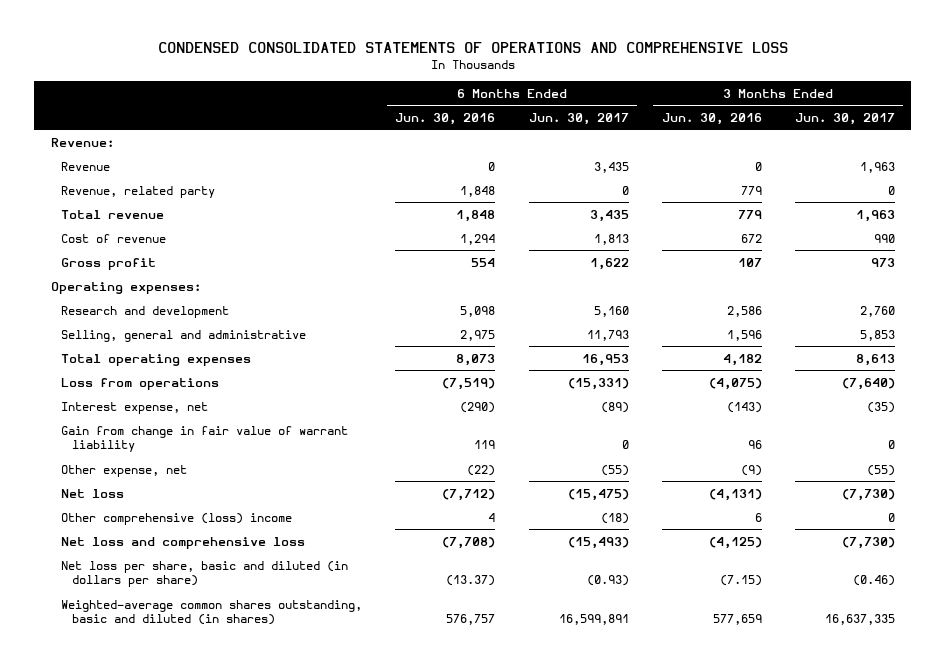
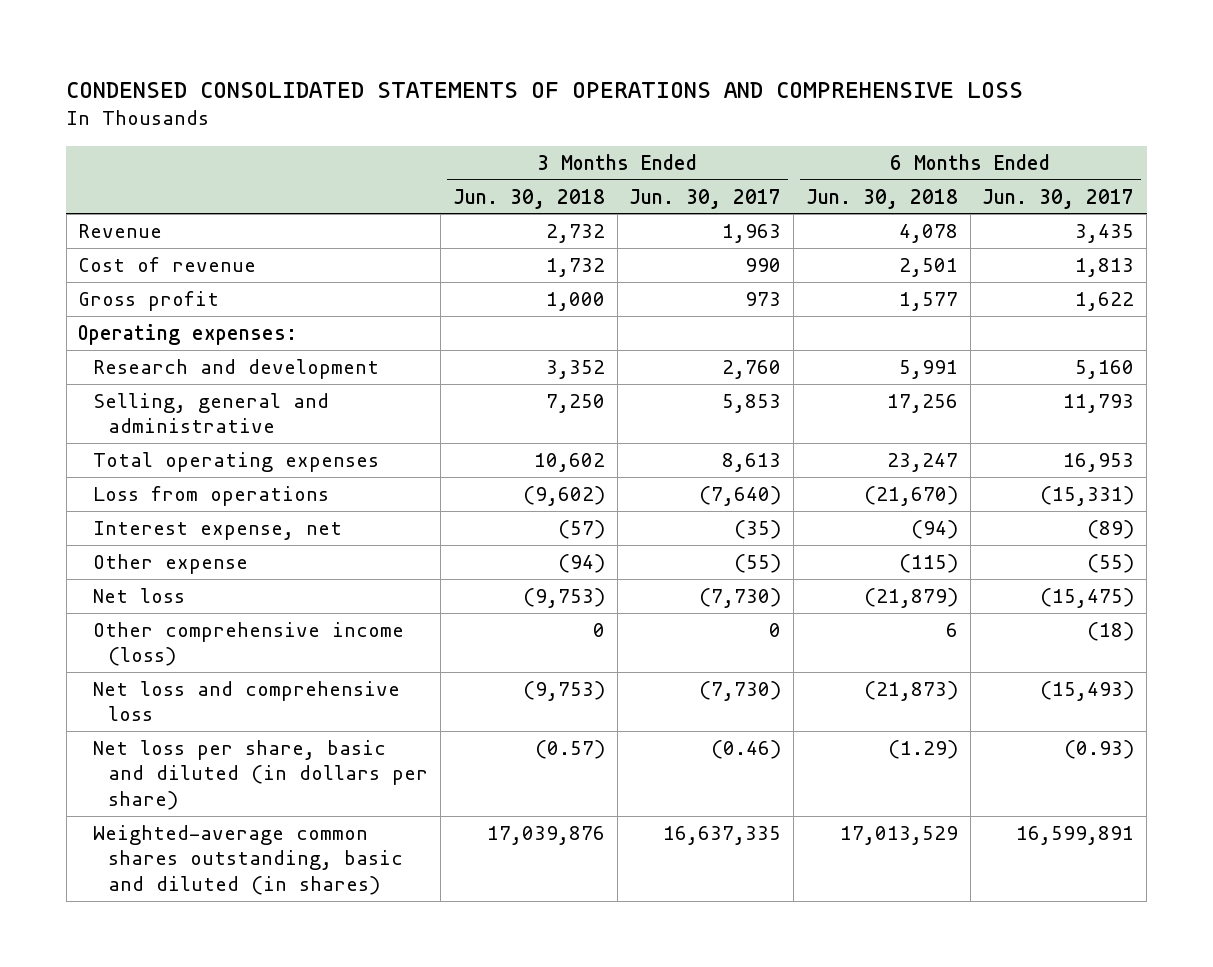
- | 6 Months Ended Jun. 30, 2016 | 6 Months Ended Jun. 30, 2017 | 3 Months Ended Jun. 30, 2016 | 3 Months Ended Jun. 30, 2017
+ | 3 Months Ended Jun. 30, 2018 | 3 Months Ended Jun. 30, 2017 | 6 Months Ended Jun. 30, 2018 | 6 Months Ended Jun. 30, 2017
- Revenue:
- Revenue, related party | 1,848 | 0 | 779 | 0
- Total revenue | 1,848 | 3,435 | 779 | 1,963
- Gain from change in fair value of warrant liability | 119 | 0 | 96 | 0
- Other expense, net | (22) | (55) | (9) | (55)
+ Other expense | (94) | (55) | (115) | (55)
- Other comprehensive (loss) income | 4 | (18) | 6 | 0
+ Other comprehensive income (loss) | 0 | 0 | 6 | (18)

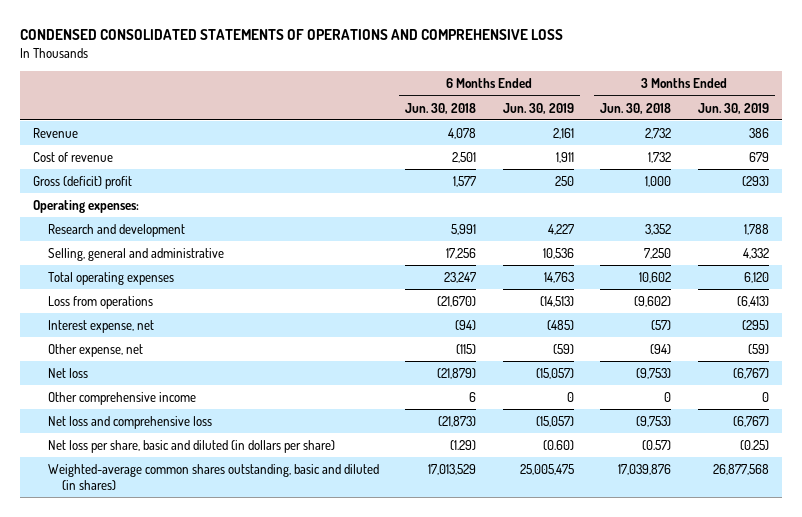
- | 3 Months Ended Jun. 30, 2018 | 3 Months Ended Jun. 30, 2017 | 6 Months Ended Jun. 30, 2018 | 6 Months Ended Jun. 30, 2017
+ | 6 Months Ended Jun. 30, 2018 | 6 Months Ended Jun. 30, 2019 | 3 Months Ended Jun. 30, 2018 | 3 Months Ended Jun. 30, 2019
- Gross profit | 1,000 | 973 | 1,577 | 1,622
+ Gross (deficit) profit | 1,577 | 250 | 1,000 | (293)
- Other expense | (94) | (55) | (115) | (55)
+ Other expense, net | (115) | (59) | (94) | (59)
- Other comprehensive income (loss) | 0 | 0 | 6 | (18)
+ Other comprehensive income | 6 | 0 | 0 | 0

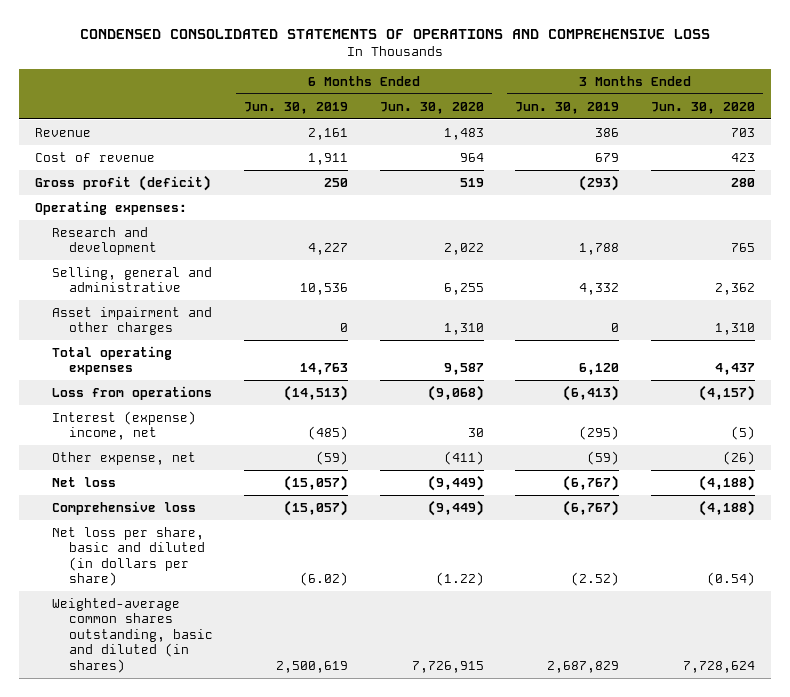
- | 6 Months Ended Jun. 30, 2018 | 6 Months Ended Jun. 30, 2019 | 3 Months Ended Jun. 30, 2018 | 3 Months Ended Jun. 30, 2019
+ | 6 Months Ended Jun. 30, 2019 | 6 Months Ended Jun. 30, 2020 | 3 Months Ended Jun. 30, 2019 | 3 Months Ended Jun. 30, 2020
- Gross (deficit) profit | 1,577 | 250 | 1,000 | (293)
+ Gross profit (deficit) | 250 | 519 | (293) | 280
+ Asset impairment and other charges | 0 | 1,310 | 0 | 1,310
- Interest expense, net | (94) | (485) | (57) | (295)
+ Interest (expense) income, net | (485) | 30 | (295) | (5)
- Other comprehensive income | 6 | 0 | 0 | 0
- Net loss and comprehensive loss | (21,873) | (15,057) | (9,753) | (6,767)
- Net loss per share, basic and diluted (in dollars per share) | (1.29) | (0.60) | (0.57) | (0.25)
- Weighted-average common shares outstanding, basic and diluted (in shares) | 17,013,529 | 25,005,475 | 17,039,876 | 26,877,568
+ Comprehensive loss | (15,057) | (9,449) | (6,767) | (4,188)
+ Net loss per share, basic and diluted (in dollars per share) | (6.02) | (1.22) | (2.52) | (0.54)
+ Weighted-average common shares outstanding, basic and diluted (in shares) | 2,500,619 | 7,726,915 | 2,687,829 | 7,728,624

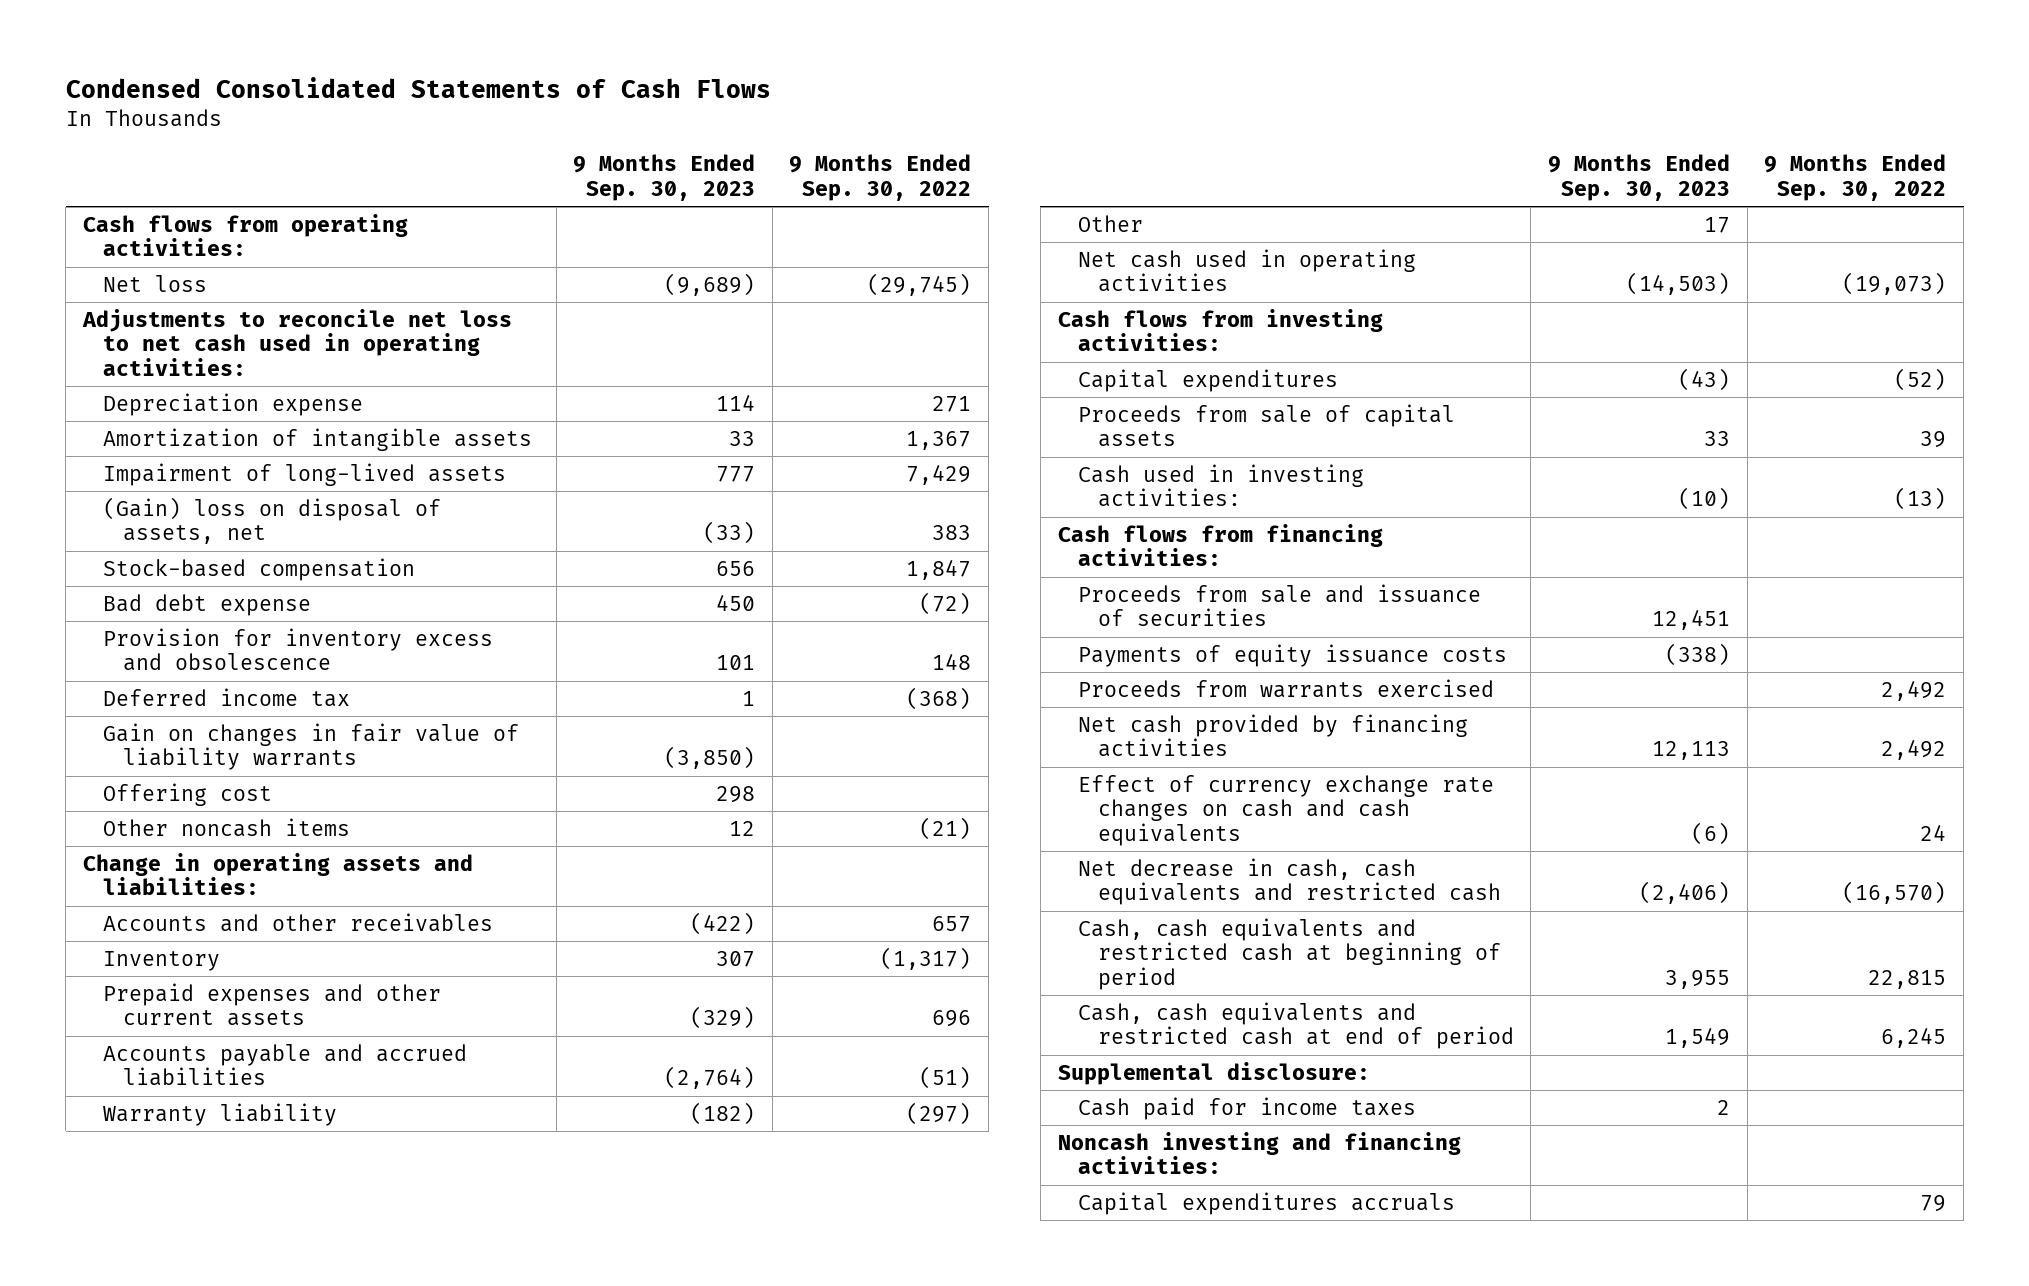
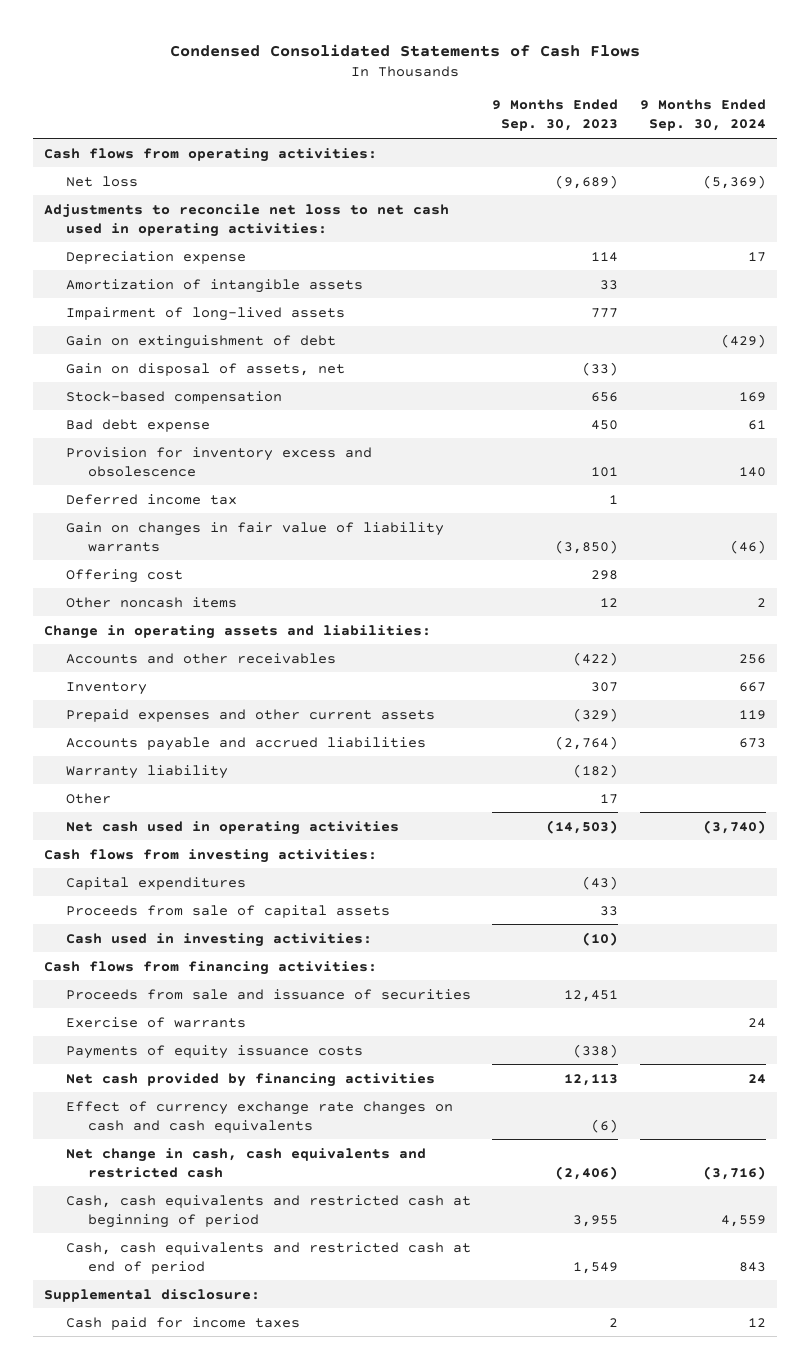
- | 9 Months Ended Sep. 30, 2023 | 9 Months Ended Sep. 30, 2022
+ | 9 Months Ended Sep. 30, 2023 | 9 Months Ended Sep. 30, 2024
- (Gain) loss on disposal of assets, net | (33) | 383
+ Gain on extinguishment of debt | | (429)
+ Gain on disposal of assets, net | (33) |
+ Exercise of warrants | | 24
- Proceeds from warrants exercised | | 2,492
- Net decrease in cash, cash equivalents and restricted cash | (2,406) | (16,570)
+ Net change in cash, cash equivalents and restricted cash | (2,406) | (3,716)
- Noncash investing and financing activities:
- Capital expenditures accruals | | 79

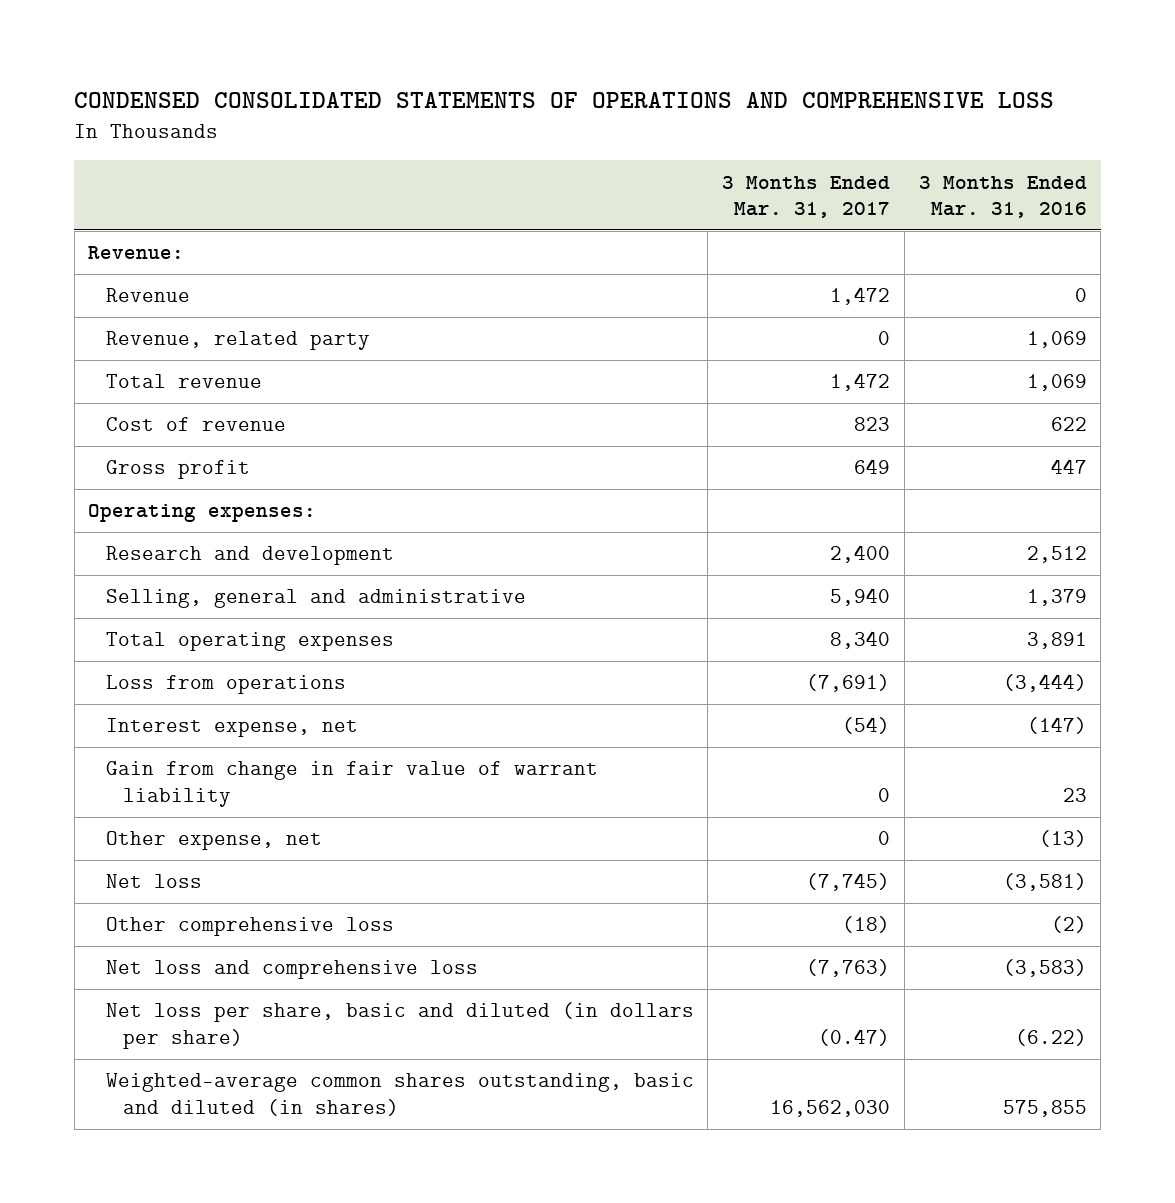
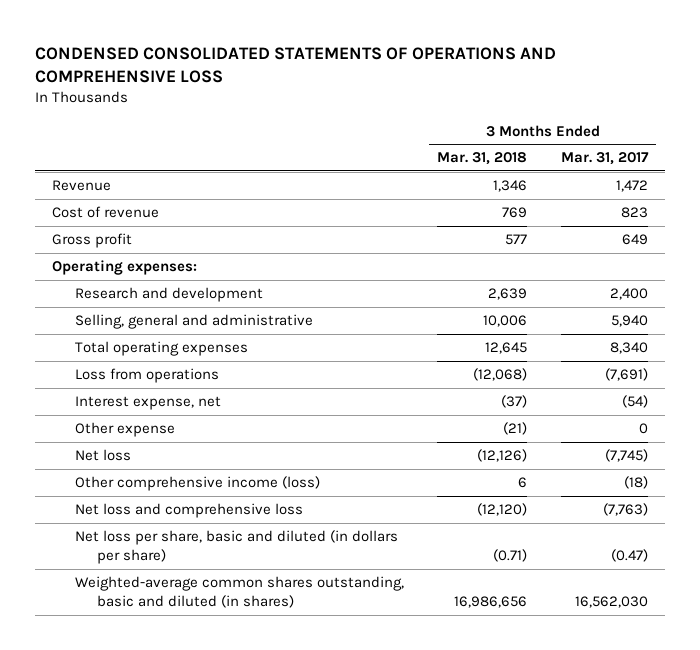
- | 3 Months Ended Mar. 31, 2017 | 3 Months Ended Mar. 31, 2016
+ | 3 Months Ended Mar. 31, 2018 | 3 Months Ended Mar. 31, 2017
- Revenue:
- Revenue, related party | 0 | 1,069
- Total revenue | 1,472 | 1,069
- Gain from change in fair value of warrant liability | 0 | 23
- Other expense, net | 0 | (13)
+ Other expense | (21) | 0
- Other comprehensive loss | (18) | (2)
+ Other comprehensive income (loss) | 6 | (18)

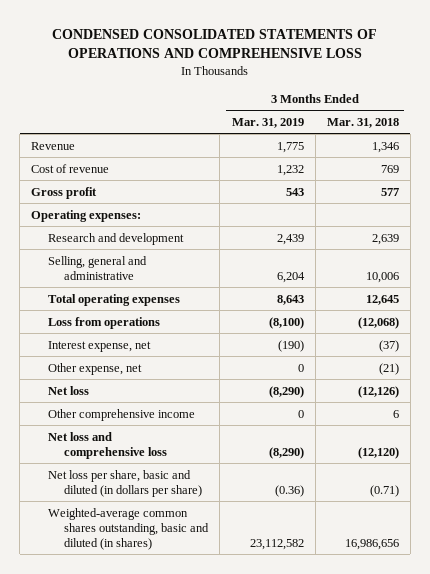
- | 3 Months Ended Mar. 31, 2018 | 3 Months Ended Mar. 31, 2017
+ | 3 Months Ended Mar. 31, 2019 | 3 Months Ended Mar. 31, 2018
- Other expense | (21) | 0
+ Other expense, net | 0 | (21)
- Other comprehensive income (loss) | 6 | (18)
+ Other comprehensive income | 0 | 6

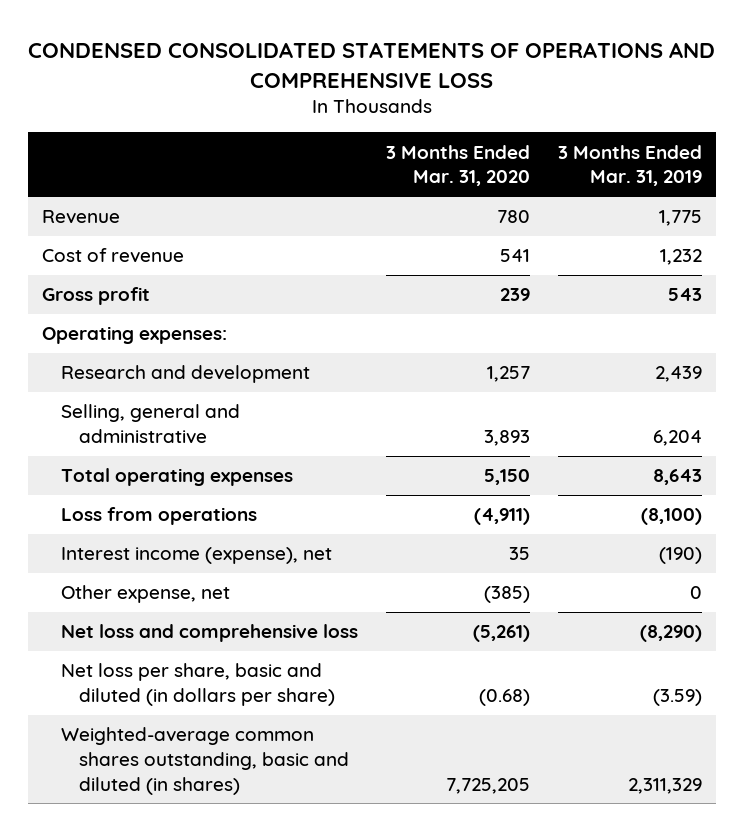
- | 3 Months Ended Mar. 31, 2019 | 3 Months Ended Mar. 31, 2018
+ | 3 Months Ended Mar. 31, 2020 | 3 Months Ended Mar. 31, 2019
- Interest expense, net | (190) | (37)
+ Interest income (expense), net | 35 | (190)
- Net loss | (8,290) | (12,126)
- Other comprehensive income | 0 | 6
- Net loss per share, basic and diluted (in dollars per share) | (0.36) | (0.71)
- Weighted-average common shares outstanding, basic and diluted (in shares) | 23,112,582 | 16,986,656
+ Net loss per share, basic and diluted (in dollars per share) | (0.68) | (3.59)
+ Weighted-average common shares outstanding, basic and diluted (in shares) | 7,725,205 | 2,311,329

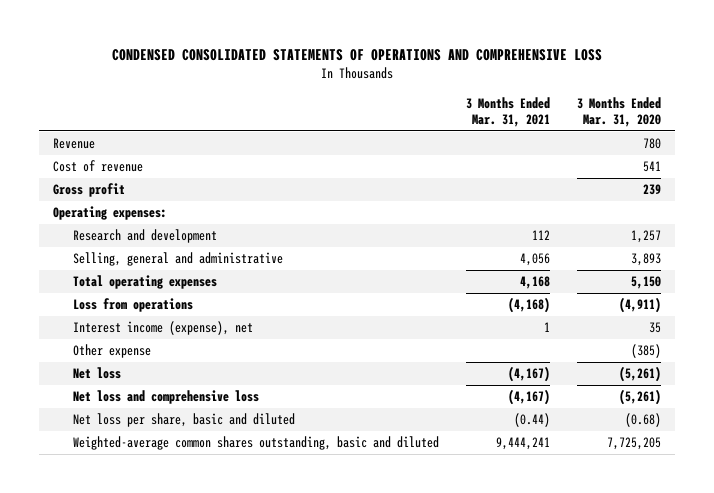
- | 3 Months Ended Mar. 31, 2020 | 3 Months Ended Mar. 31, 2019
+ | 3 Months Ended Mar. 31, 2021 | 3 Months Ended Mar. 31, 2020
- Other expense, net | (385) | 0
+ Other expense | | (385)
+ Net loss | (4,167) | (5,261)
- Net loss per share, basic and diluted (in dollars per share) | (0.68) | (3.59)
- Weighted-average common shares outstanding, basic and diluted (in shares) | 7,725,205 | 2,311,329
+ Net loss per share, basic and diluted | (0.44) | (0.68)
+ Weighted-average common shares outstanding, basic and diluted | 9,444,241 | 7,725,205

